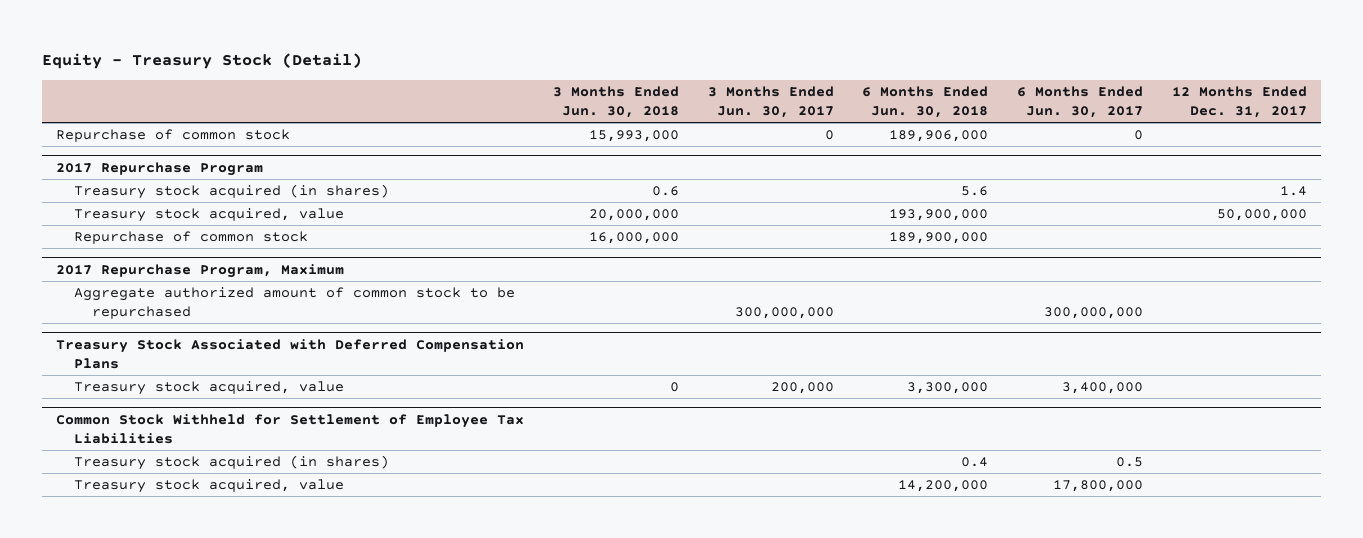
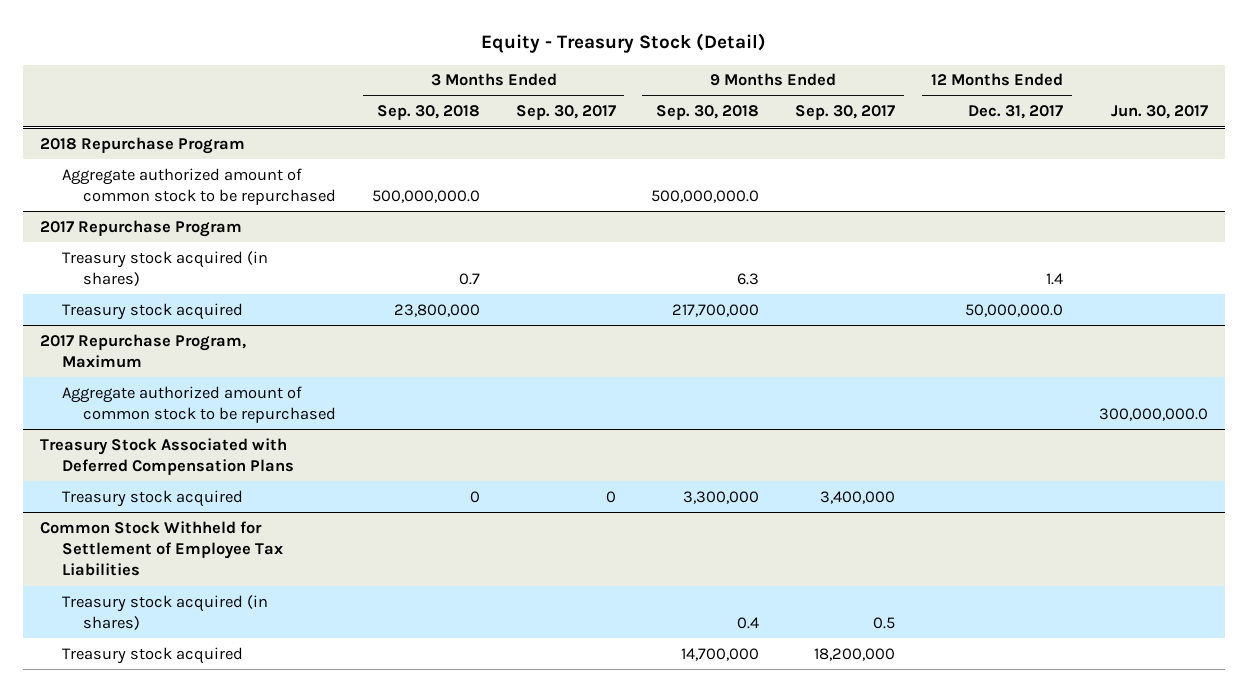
- | 3 Months Ended Jun. 30, 2018 | 3 Months Ended Jun. 30, 2017 | 6 Months Ended Jun. 30, 2018 | 6 Months Ended Jun. 30, 2017 | 12 Months Ended Dec. 31, 2017
+ | 3 Months Ended Sep. 30, 2018 | 3 Months Ended Sep. 30, 2017 | 9 Months Ended Sep. 30, 2018 | 9 Months Ended Sep. 30, 2017 | 12 Months Ended Dec. 31, 2017 | Jun. 30, 2017
- Repurchase of common stock | 15,993,000 | 0 | 189,906,000 | 0 |
+ 2018 Repurchase Program
+ Aggregate authorized amount of common stock to be repurchased | 500,000,000.0 | | 500,000,000.0 | | |
@ 2017 Repurchase Program
- Treasury stock acquired, value | 20,000,000 | | 193,900,000 | | 50,000,000
- Repurchase of common stock | 16,000,000 | | 189,900,000 | |
+ Treasury stock acquired | 23,800,000 | | 217,700,000 | | 50,000,000.0 |
@ Treasury Stock Associated with Deferred Compensation Plans
- Treasury stock acquired, value | 0 | 200,000 | 3,300,000 | 3,400,000 |
+ Treasury stock acquired | 0 | 0 | 3,300,000 | 3,400,000 | |
@ Common Stock Withheld for Settlement of Employee Tax Liabilities
- Treasury stock acquired, value | | | 14,200,000 | 17,800,000 |
+ Treasury stock acquired | | | 14,700,000 | 18,200,000 | |

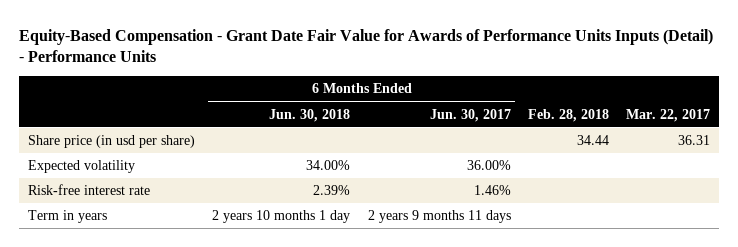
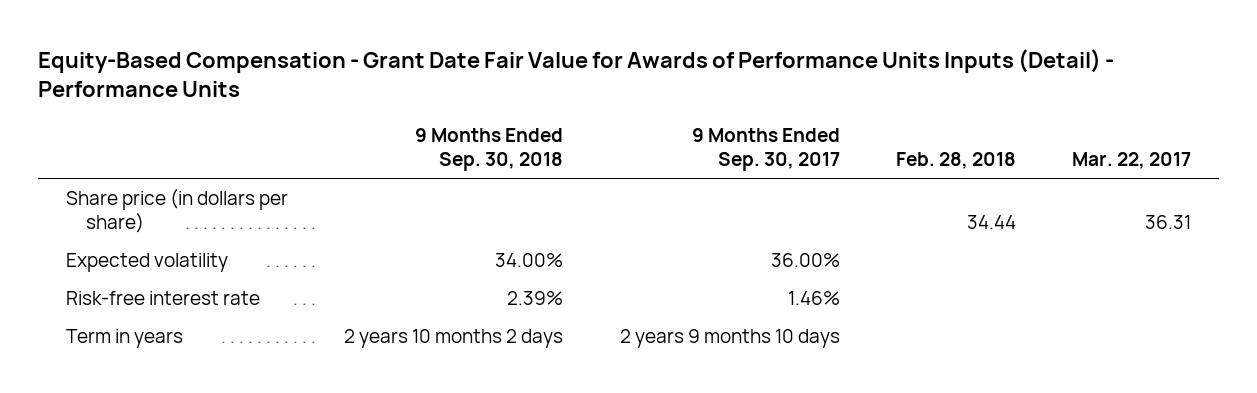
- | 6 Months Ended Jun. 30, 2018 | 6 Months Ended Jun. 30, 2017 | Feb. 28, 2018 | Mar. 22, 2017
+ | 9 Months Ended Sep. 30, 2018 | 9 Months Ended Sep. 30, 2017 | Feb. 28, 2018 | Mar. 22, 2017
- Share price (in usd per share) | | | 34.44 | 36.31
+ Share price (in dollars per share) | | | 34.44 | 36.31

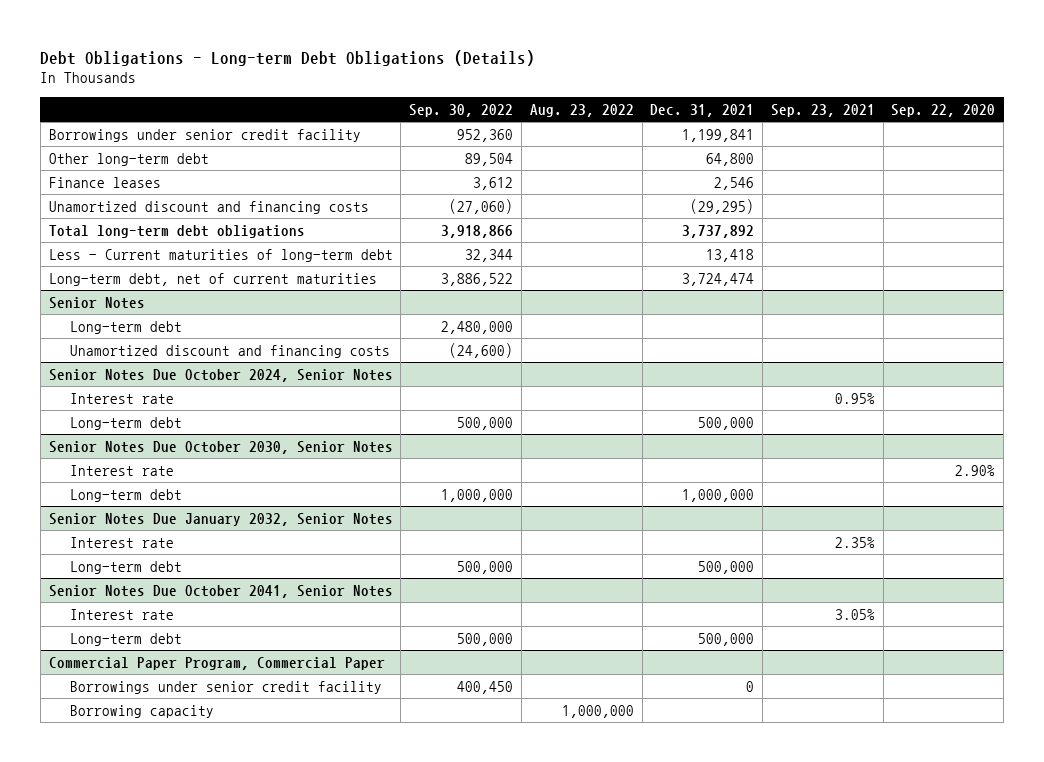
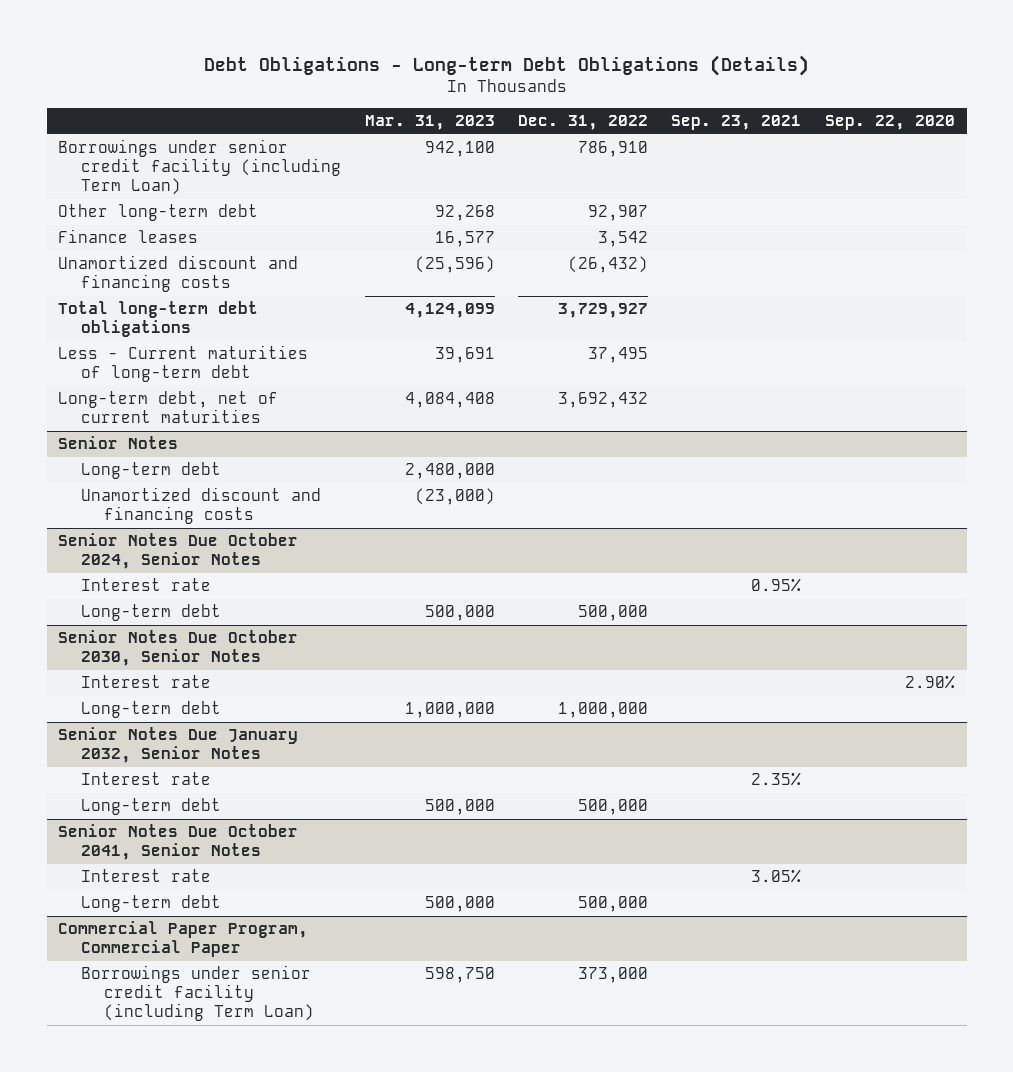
- | Sep. 30, 2022 | Aug. 23, 2022 | Dec. 31, 2021 | Sep. 23, 2021 | Sep. 22, 2020
+ | Mar. 31, 2023 | Dec. 31, 2022 | Sep. 23, 2021 | Sep. 22, 2020
- Borrowings under senior credit facility | 952,360 | | 1,199,841 | |
+ Borrowings under senior credit facility (including Term Loan) | 942,100 | 786,910 | |
@ Commercial Paper Program, Commercial Paper
- Borrowings under senior credit facility | 400,450 | | 0 | |
- Borrowing capacity | | 1,000,000 | | |
+ Borrowings under senior credit facility (including Term Loan) | 598,750 | 373,000 | |

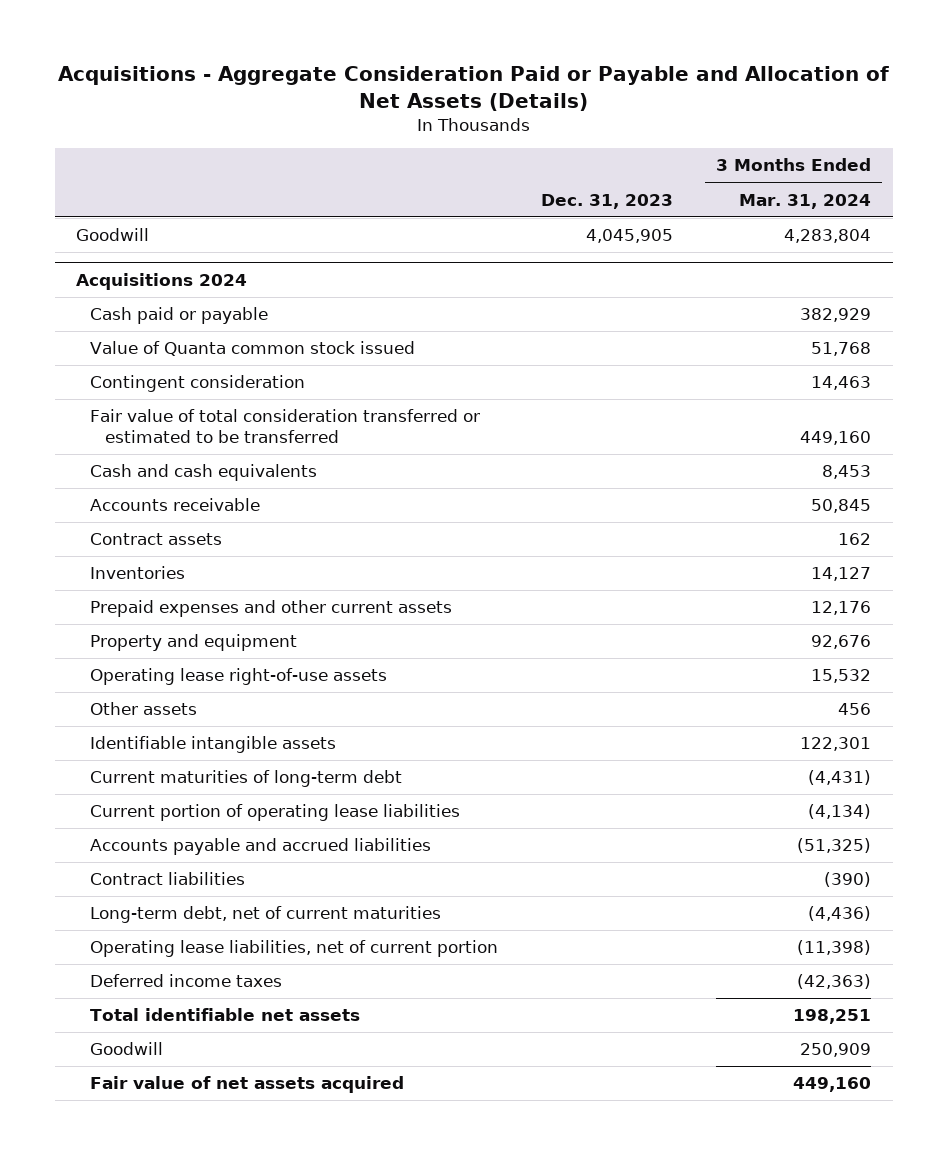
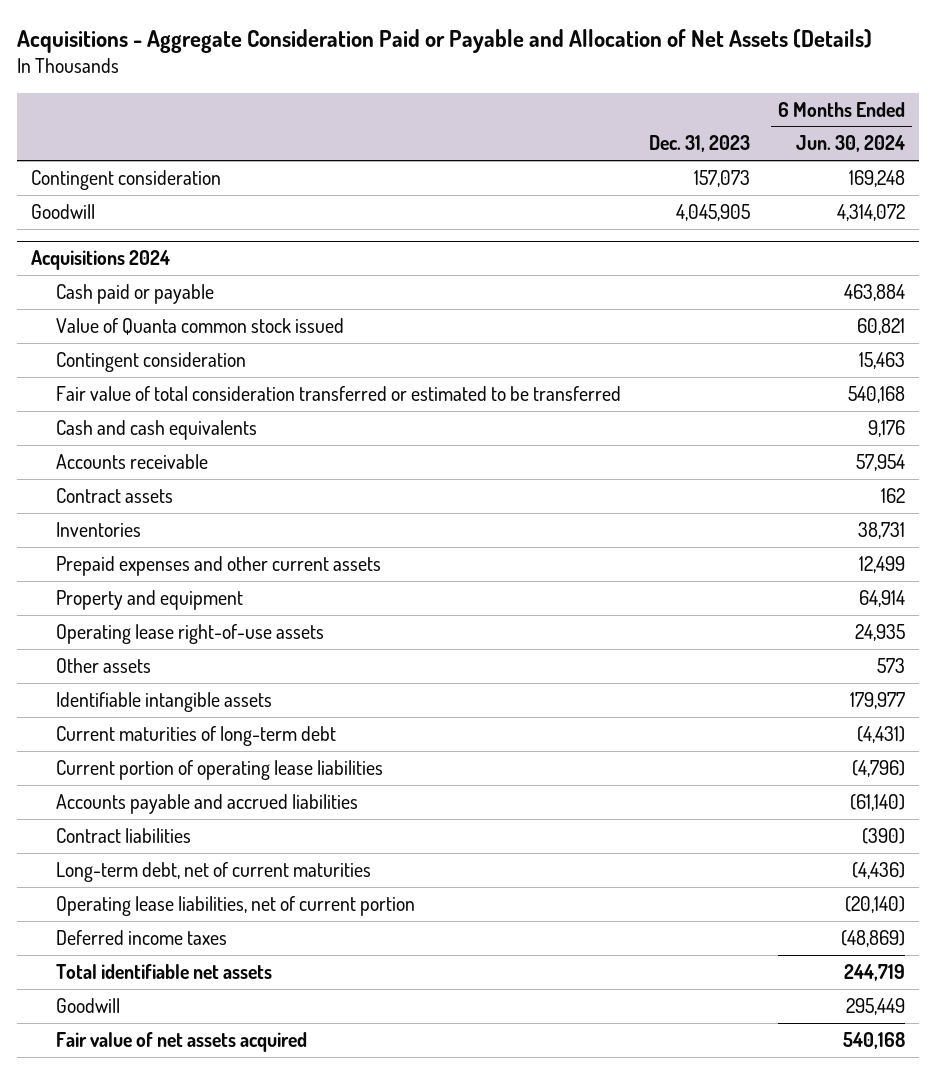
- | Dec. 31, 2023 | 3 Months Ended Mar. 31, 2024
+ | Dec. 31, 2023 | 6 Months Ended Jun. 30, 2024
+ Contingent consideration | 157,073 | 169,248

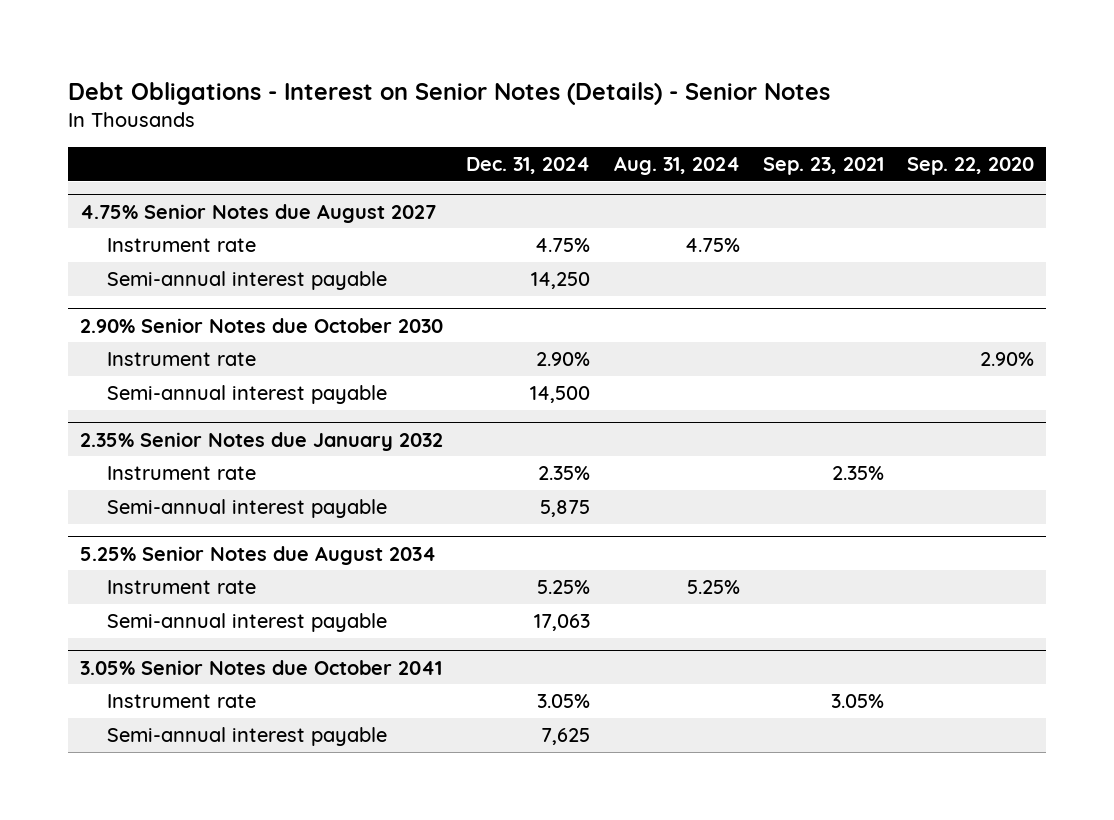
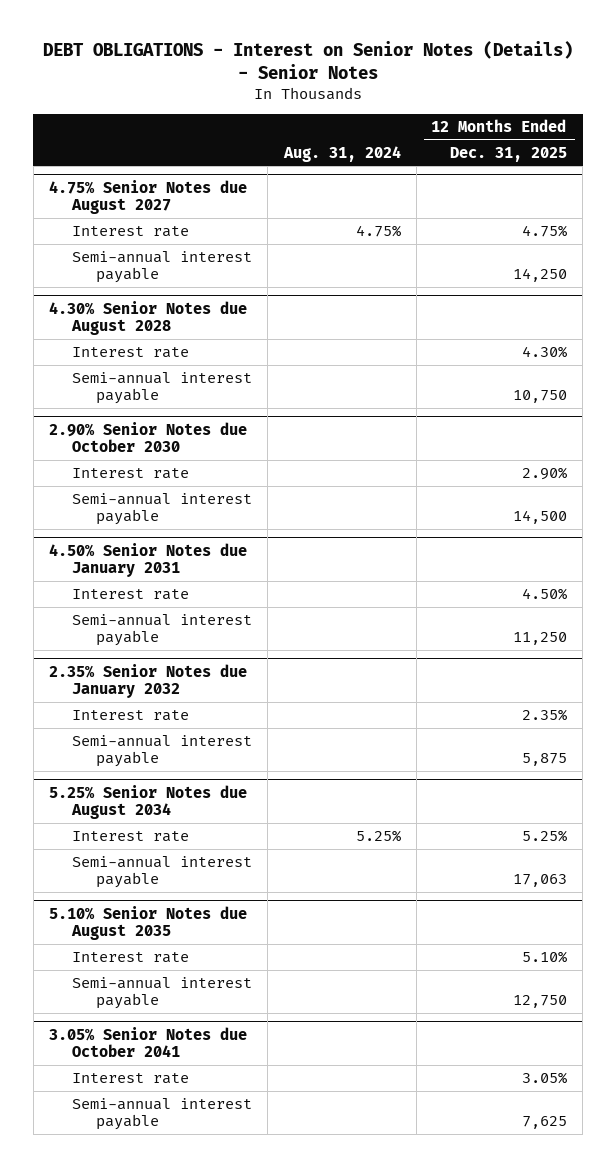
- Debt Obligations - Interest on Senior Notes (Details) - Senior Notes
+ DEBT OBLIGATIONS - Interest on Senior Notes (Details) - Senior Notes
- | Dec. 31, 2024 | Aug. 31, 2024 | Sep. 23, 2021 | Sep. 22, 2020
+ | Aug. 31, 2024 | 12 Months Ended Dec. 31, 2025
@ 4.75% Senior Notes due August 2027
- Instrument rate | 4.75% | 4.75% | |
+ Interest rate | 4.75% | 4.75%
+ 4.30% Senior Notes due August 2028
+ Interest rate | | 4.30%
+ Semi-annual interest payable | | 10,750
@ 2.90% Senior Notes due October 2030
- Instrument rate | 2.90% | | | 2.90%
+ Interest rate | | 2.90%
+ 4.50% Senior Notes due January 2031
+ Interest rate | | 4.50%
+ Semi-annual interest payable | | 11,250
@ 2.35% Senior Notes due January 2032
- Instrument rate | 2.35% | | 2.35% |
+ Interest rate | | 2.35%
@ 5.25% Senior Notes due August 2034
- Instrument rate | 5.25% | 5.25% | |
+ Interest rate | 5.25% | 5.25%
+ 5.10% Senior Notes due August 2035
+ Interest rate | | 5.10%
+ Semi-annual interest payable | | 12,750
@ 3.05% Senior Notes due October 2041
- Instrument rate | 3.05% | | 3.05% |
+ Interest rate | | 3.05%

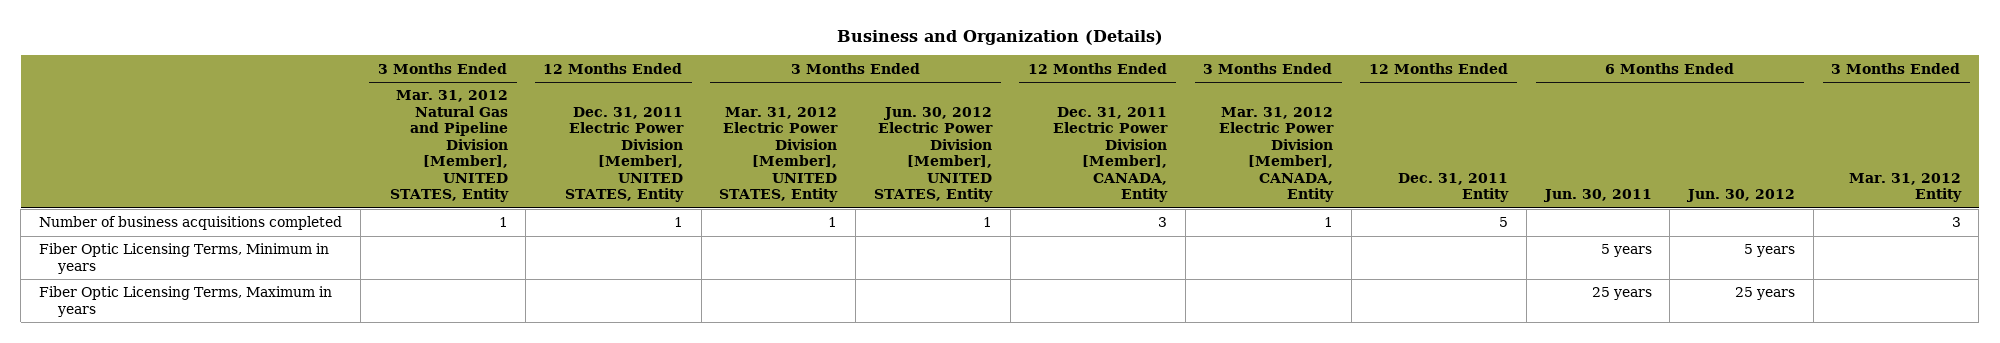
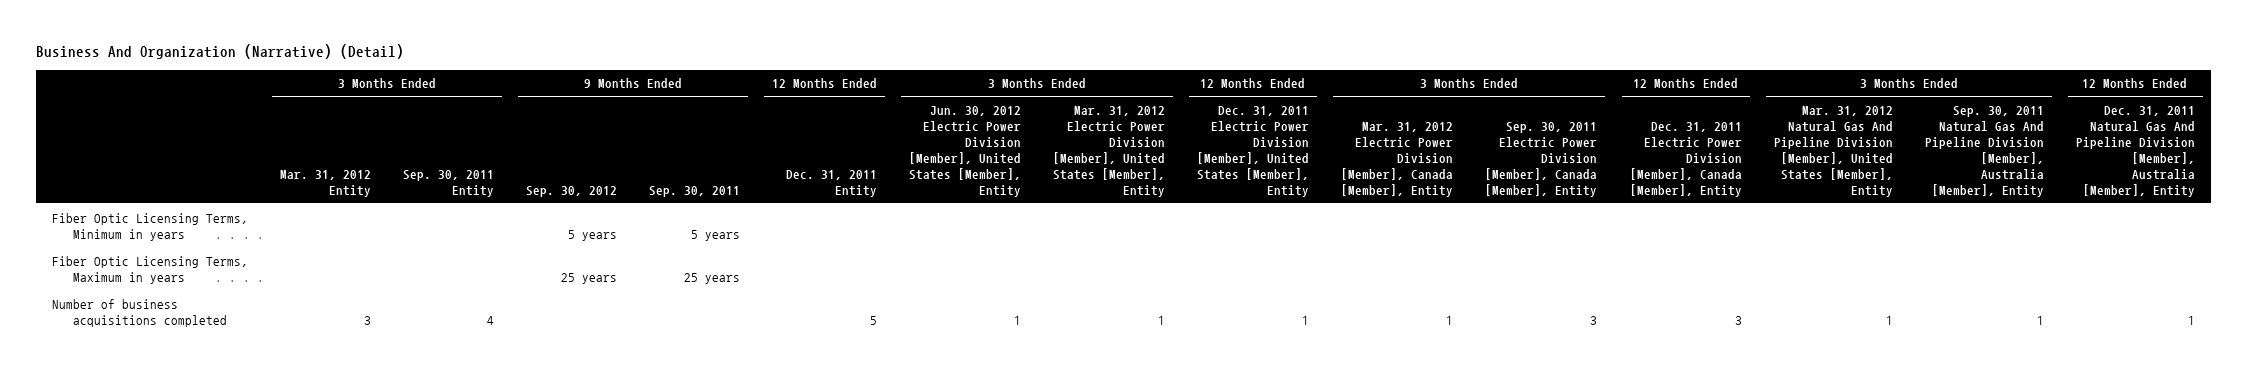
- Business and Organization (Details)
+ Business And Organization (Narrative) (Detail)
- | 3 Months Ended Mar. 31, 2012 Natural Gas and Pipeline Division [Member], UNITED STATES, Entity | 12 Months Ended Dec. 31, 2011 Electric Power Division [Member], UNITED STATES, Entity | 3 Months Ended Mar. 31, 2012 Electric Power Division [Member], UNITED STATES, Entity | 3 Months Ended Jun. 30, 2012 Electric Power Division [Member], UNITED STATES, Entity | 12 Months Ended Dec. 31, 2011 Electric Power Division [Member], CANADA, Entity | 3 Months Ended Mar. 31, 2012 Electric Power Division [Member], CANADA, Entity | 12 Months Ended Dec. 31, 2011 Entity | 6 Months Ended Jun. 30, 2011 | 6 Months Ended Jun. 30, 2012 | 3 Months Ended Mar. 31, 2012 Entity
+ | 3 Months Ended Mar. 31, 2012 Entity | 3 Months Ended Sep. 30, 2011 Entity | 9 Months Ended Sep. 30, 2012 | 9 Months Ended Sep. 30, 2011 | 12 Months Ended Dec. 31, 2011 Entity | 3 Months Ended Jun. 30, 2012 Electric Power Division [Member], United States [Member], Entity | 3 Months Ended Mar. 31, 2012 Electric Power Division [Member], United States [Member], Entity | 12 Months Ended Dec. 31, 2011 Electric Power Division [Member], United States [Member], Entity | 3 Months Ended Mar. 31, 2012 Electric Power Division [Member], Canada [Member], Entity | 3 Months Ended Sep. 30, 2011 Electric Power Division [Member], Canada [Member], Entity | 12 Months Ended Dec. 31, 2011 Electric Power Division [Member], Canada [Member], Entity | 3 Months Ended Mar. 31, 2012 Natural Gas And Pipeline Division [Member], United States [Member], Entity | 3 Months Ended Sep. 30, 2011 Natural Gas And Pipeline Division [Member], Australia [Member], Entity | 12 Months Ended Dec. 31, 2011 Natural Gas And Pipeline Division [Member], Australia [Member], Entity
moved down: Number of business acquisitions completed | 3 | 4 | | | 5 | 1 | 1 | 1 | 1 | 3 | 3 | 1 | 1 | 1

